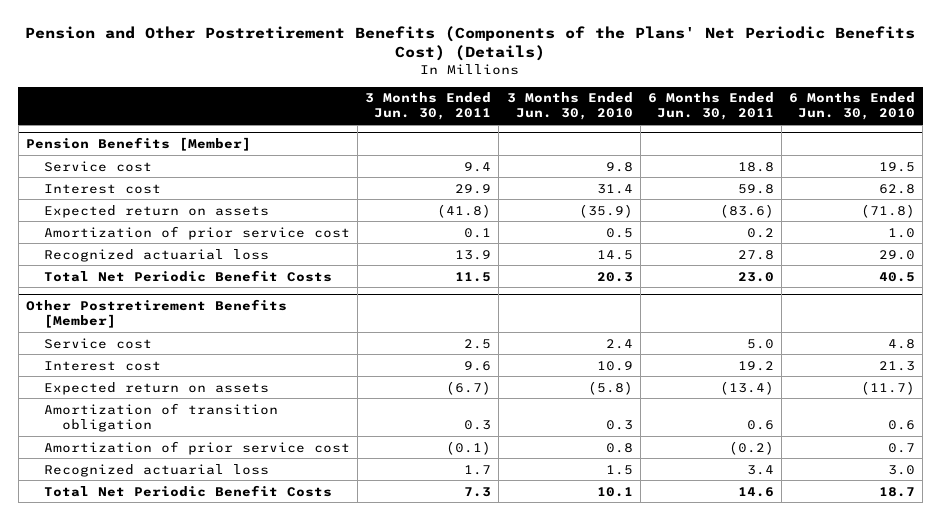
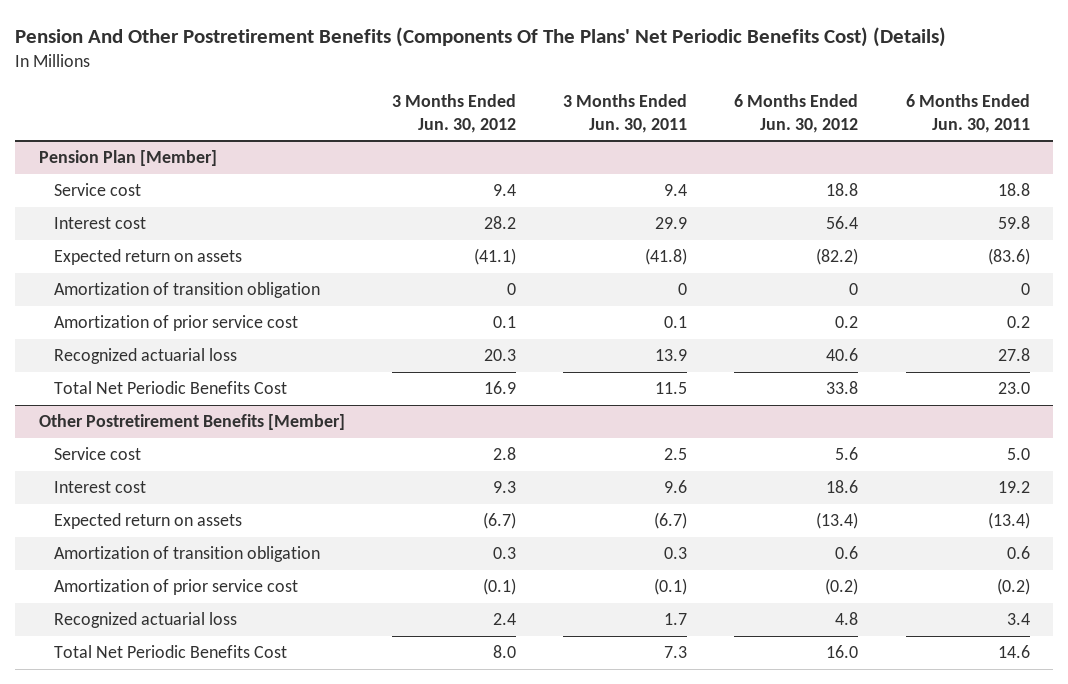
- Pension and Other Postretirement Benefits (Components of the Plans' Net Periodic Benefits Cost) (Details)
+ Pension And Other Postretirement Benefits (Components Of The Plans' Net Periodic Benefits Cost) (Details)
- | 3 Months Ended Jun. 30, 2011 | 3 Months Ended Jun. 30, 2010 | 6 Months Ended Jun. 30, 2011 | 6 Months Ended Jun. 30, 2010
+ | 3 Months Ended Jun. 30, 2012 | 3 Months Ended Jun. 30, 2011 | 6 Months Ended Jun. 30, 2012 | 6 Months Ended Jun. 30, 2011
- Pension Benefits [Member]
+ Pension Plan [Member]
+ Amortization of transition obligation | 0 | 0 | 0 | 0
- Total Net Periodic Benefit Costs | 11.5 | 20.3 | 23.0 | 40.5
+ Total Net Periodic Benefits Cost | 16.9 | 11.5 | 33.8 | 23.0
@ Other Postretirement Benefits [Member]
- Total Net Periodic Benefit Costs | 7.3 | 10.1 | 14.6 | 18.7
+ Total Net Periodic Benefits Cost | 8.0 | 7.3 | 16.0 | 14.6

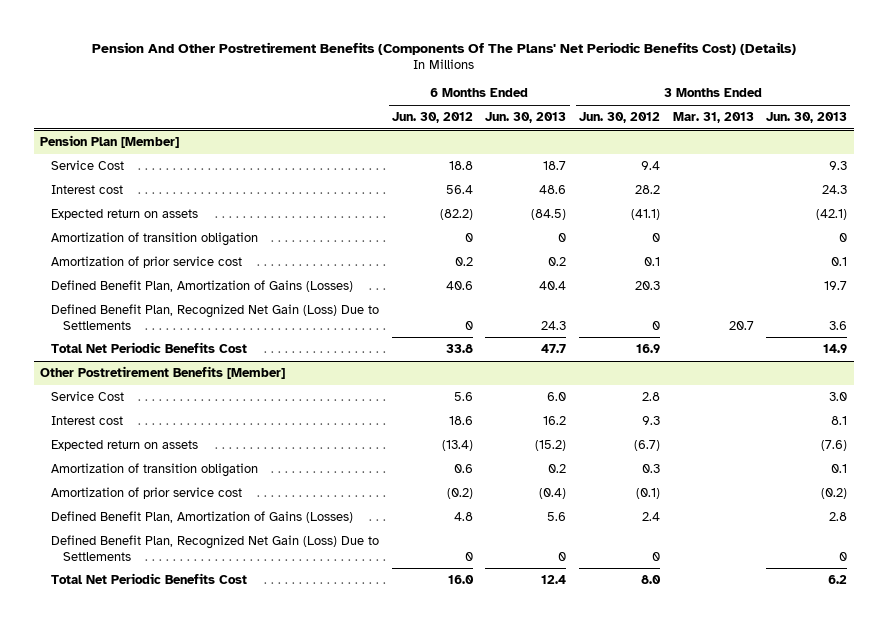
- | 3 Months Ended Jun. 30, 2012 | 3 Months Ended Jun. 30, 2011 | 6 Months Ended Jun. 30, 2012 | 6 Months Ended Jun. 30, 2011
+ | 6 Months Ended Jun. 30, 2012 | 6 Months Ended Jun. 30, 2013 | 3 Months Ended Jun. 30, 2012 | 3 Months Ended Mar. 31, 2013 | 3 Months Ended Jun. 30, 2013
@ Pension Plan [Member]
- Service cost | 9.4 | 9.4 | 18.8 | 18.8
+ Service Cost | 18.8 | 18.7 | 9.4 | | 9.3
- Recognized actuarial loss | 20.3 | 13.9 | 40.6 | 27.8
+ Defined Benefit Plan, Amortization of Gains (Losses) | 40.6 | 40.4 | 20.3 | | 19.7
+ Defined Benefit Plan, Recognized Net Gain (Loss) Due to Settlements | 0 | 24.3 | 0 | 20.7 | 3.6
@ Other Postretirement Benefits [Member]
- Service cost | 2.8 | 2.5 | 5.6 | 5.0
+ Service Cost | 5.6 | 6.0 | 2.8 | | 3.0
- Recognized actuarial loss | 2.4 | 1.7 | 4.8 | 3.4
+ Defined Benefit Plan, Amortization of Gains (Losses) | 4.8 | 5.6 | 2.4 | | 2.8
+ Defined Benefit Plan, Recognized Net Gain (Loss) Due to Settlements | 0 | 0 | 0 | | 0

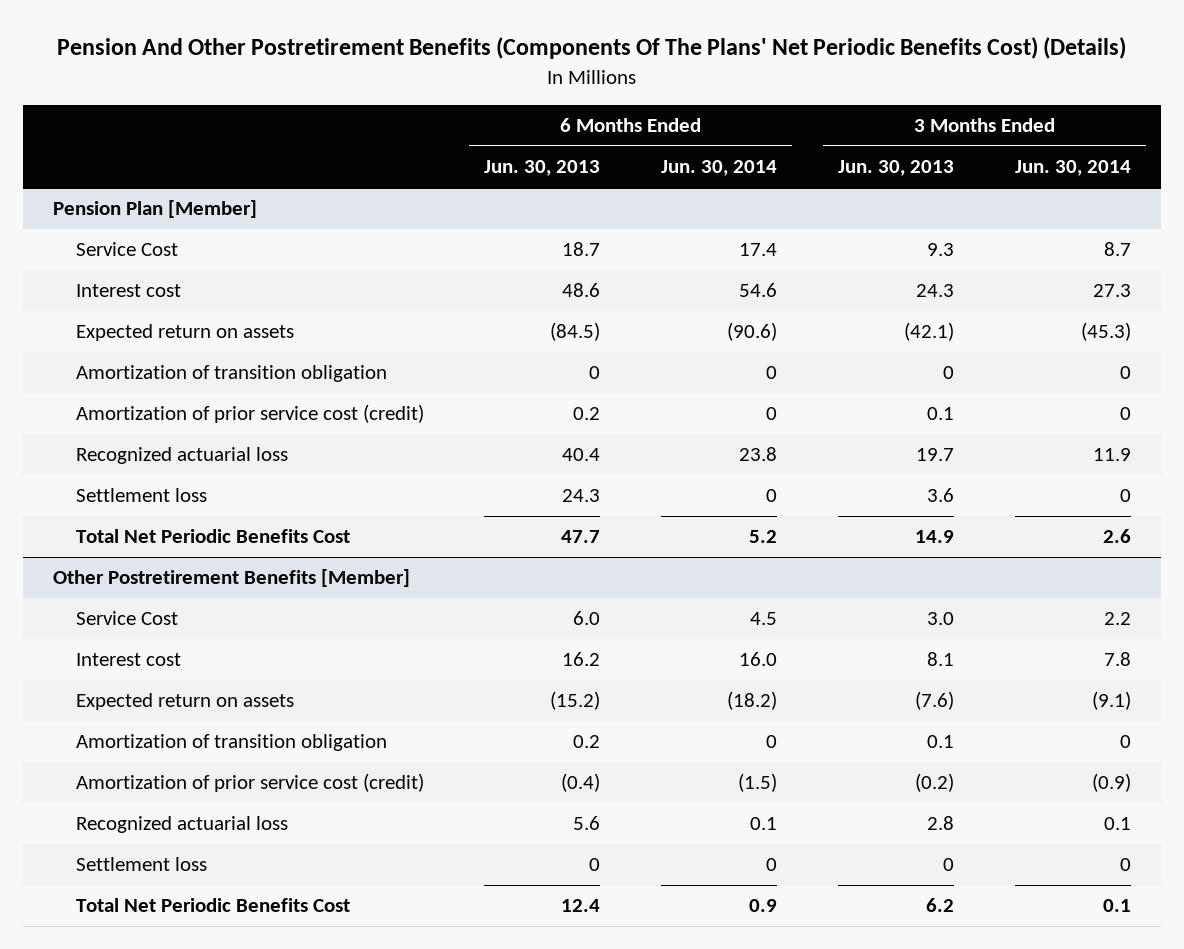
- | 6 Months Ended Jun. 30, 2012 | 6 Months Ended Jun. 30, 2013 | 3 Months Ended Jun. 30, 2012 | 3 Months Ended Mar. 31, 2013 | 3 Months Ended Jun. 30, 2013
+ | 6 Months Ended Jun. 30, 2013 | 6 Months Ended Jun. 30, 2014 | 3 Months Ended Jun. 30, 2013 | 3 Months Ended Jun. 30, 2014
@ Pension Plan [Member]
- Amortization of prior service cost | 0.2 | 0.2 | 0.1 | | 0.1
- Defined Benefit Plan, Amortization of Gains (Losses) | 40.6 | 40.4 | 20.3 | | 19.7
- Defined Benefit Plan, Recognized Net Gain (Loss) Due to Settlements | 0 | 24.3 | 0 | 20.7 | 3.6
+ Amortization of prior service cost (credit) | 0.2 | 0 | 0.1 | 0
+ Recognized actuarial loss | 40.4 | 23.8 | 19.7 | 11.9
+ Settlement loss | 24.3 | 0 | 3.6 | 0
@ Other Postretirement Benefits [Member]
- Amortization of prior service cost | (0.2) | (0.4) | (0.1) | | (0.2)
- Defined Benefit Plan, Amortization of Gains (Losses) | 4.8 | 5.6 | 2.4 | | 2.8
- Defined Benefit Plan, Recognized Net Gain (Loss) Due to Settlements | 0 | 0 | 0 | | 0
+ Amortization of prior service cost (credit) | (0.4) | (1.5) | (0.2) | (0.9)
+ Recognized actuarial loss | 5.6 | 0.1 | 2.8 | 0.1
+ Settlement loss | 0 | 0 | 0 | 0

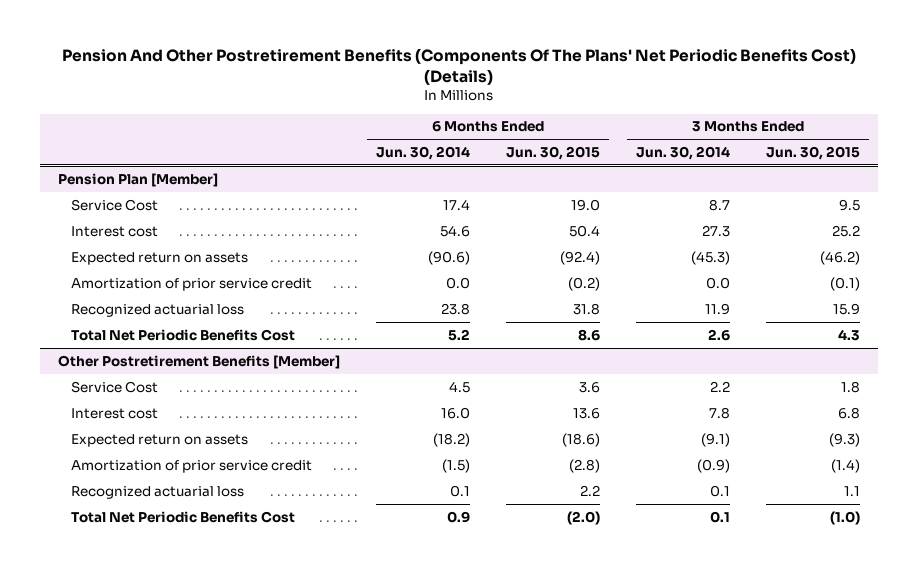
- | 6 Months Ended Jun. 30, 2013 | 6 Months Ended Jun. 30, 2014 | 3 Months Ended Jun. 30, 2013 | 3 Months Ended Jun. 30, 2014
+ | 6 Months Ended Jun. 30, 2014 | 6 Months Ended Jun. 30, 2015 | 3 Months Ended Jun. 30, 2014 | 3 Months Ended Jun. 30, 2015
@ Pension Plan [Member]
- Amortization of transition obligation | 0 | 0 | 0 | 0
- Amortization of prior service cost (credit) | 0.2 | 0 | 0.1 | 0
+ Amortization of prior service credit | 0.0 | (0.2) | 0.0 | (0.1)
- Settlement loss | 24.3 | 0 | 3.6 | 0
@ Other Postretirement Benefits [Member]
- Amortization of transition obligation | 0.2 | 0 | 0.1 | 0
- Amortization of prior service cost (credit) | (0.4) | (1.5) | (0.2) | (0.9)
+ Amortization of prior service credit | (1.5) | (2.8) | (0.9) | (1.4)
- Settlement loss | 0 | 0 | 0 | 0

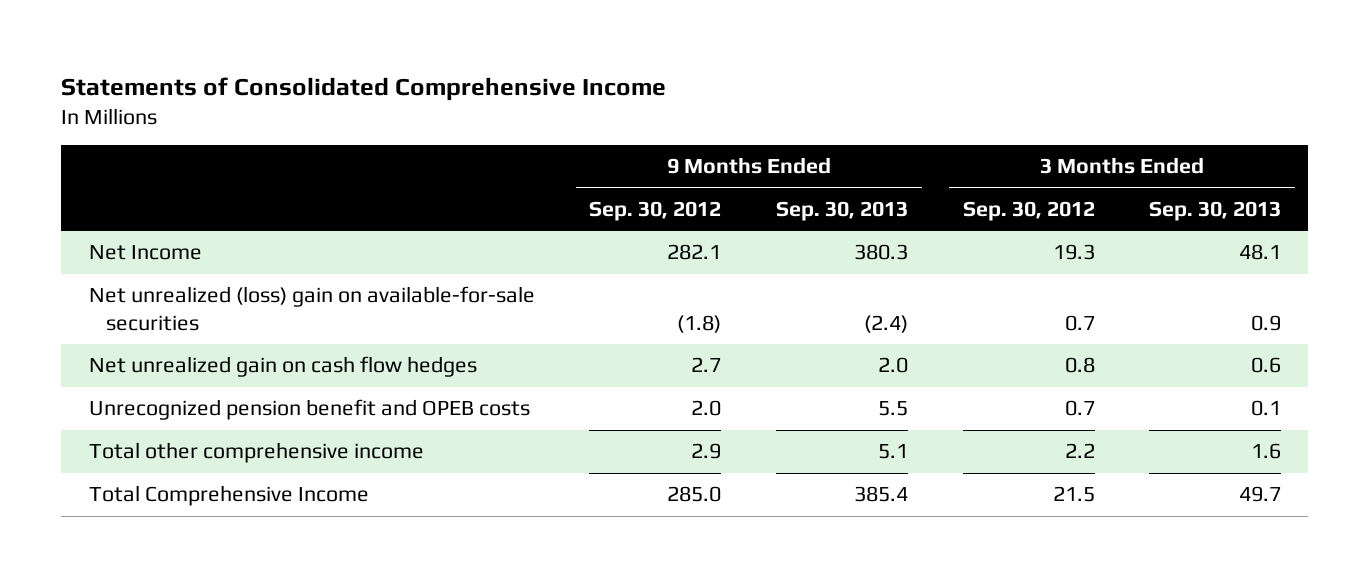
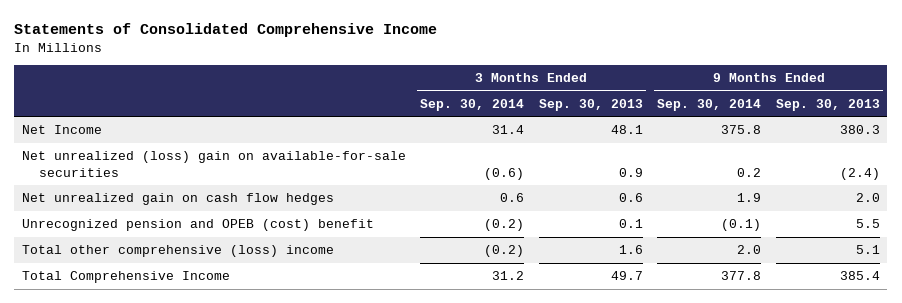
- | 9 Months Ended Sep. 30, 2012 | 9 Months Ended Sep. 30, 2013 | 3 Months Ended Sep. 30, 2012 | 3 Months Ended Sep. 30, 2013
+ | 3 Months Ended Sep. 30, 2014 | 3 Months Ended Sep. 30, 2013 | 9 Months Ended Sep. 30, 2014 | 9 Months Ended Sep. 30, 2013
- Unrecognized pension benefit and OPEB costs | 2.0 | 5.5 | 0.7 | 0.1
- Total other comprehensive income | 2.9 | 5.1 | 2.2 | 1.6
+ Unrecognized pension and OPEB (cost) benefit | (0.2) | 0.1 | (0.1) | 5.5
+ Total other comprehensive (loss) income | (0.2) | 1.6 | 2.0 | 5.1

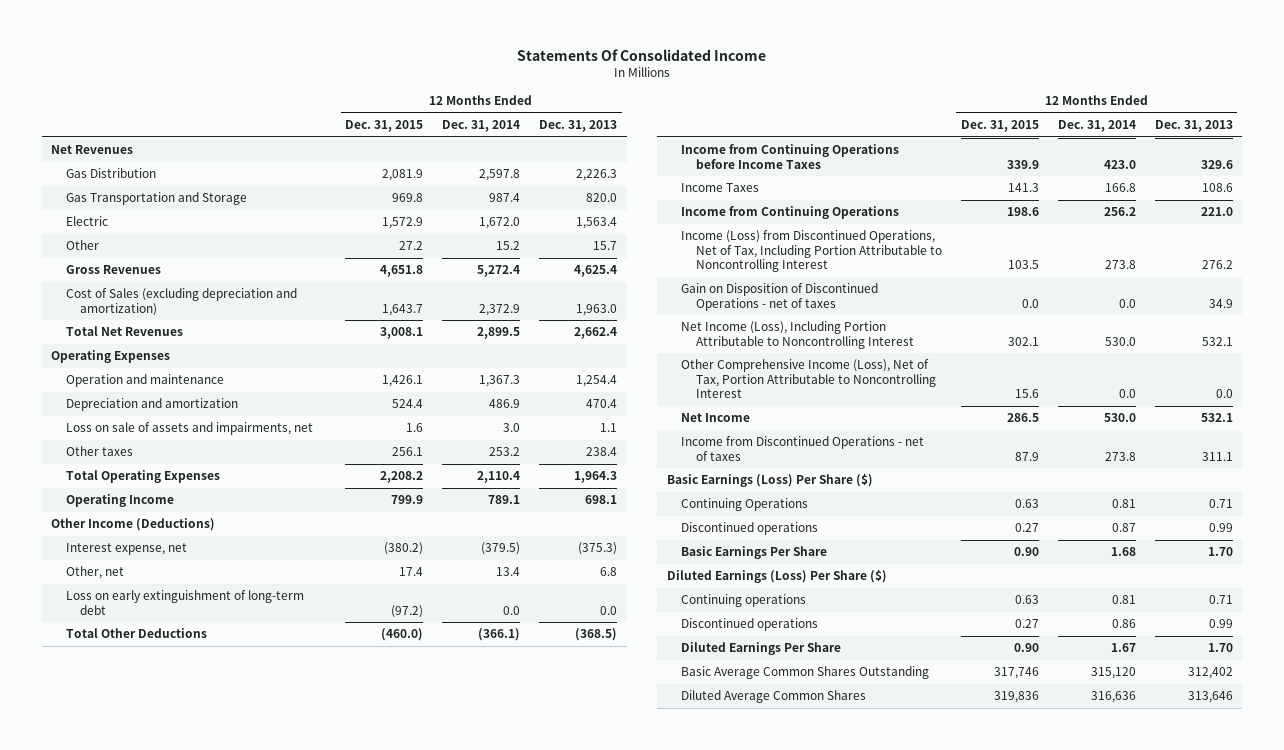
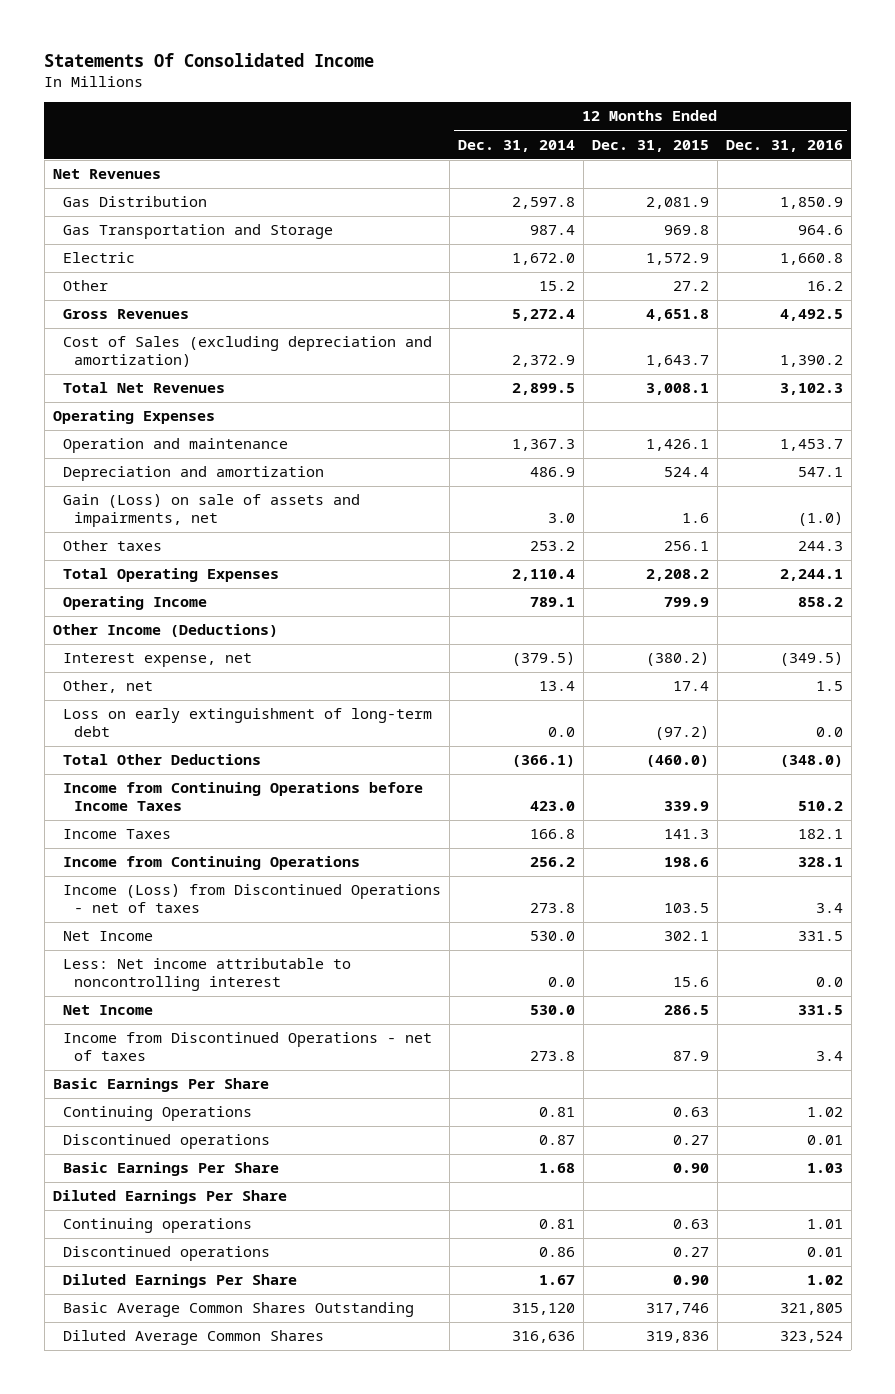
- | 12 Months Ended Dec. 31, 2015 | 12 Months Ended Dec. 31, 2014 | 12 Months Ended Dec. 31, 2013
+ | 12 Months Ended Dec. 31, 2014 | 12 Months Ended Dec. 31, 2015 | 12 Months Ended Dec. 31, 2016
- Loss on sale of assets and impairments, net | 1.6 | 3.0 | 1.1
+ Gain (Loss) on sale of assets and impairments, net | 3.0 | 1.6 | (1.0)
- Income (Loss) from Discontinued Operations, Net of Tax, Including Portion Attributable to Noncontrolling Interest | 103.5 | 273.8 | 276.2
- Gain on Disposition of Discontinued Operations - net of taxes | 0.0 | 0.0 | 34.9
- Net Income (Loss), Including Portion Attributable to Noncontrolling Interest | 302.1 | 530.0 | 532.1
- Other Comprehensive Income (Loss), Net of Tax, Portion Attributable to Noncontrolling Interest | 15.6 | 0.0 | 0.0
+ Income (Loss) from Discontinued Operations - net of taxes | 273.8 | 103.5 | 3.4
+ Net Income | 530.0 | 302.1 | 331.5
+ Less: Net income attributable to noncontrolling interest | 0.0 | 15.6 | 0.0
- Basic Earnings (Loss) Per Share ($)
+ Basic Earnings Per Share
- Diluted Earnings (Loss) Per Share ($)
+ Diluted Earnings Per Share

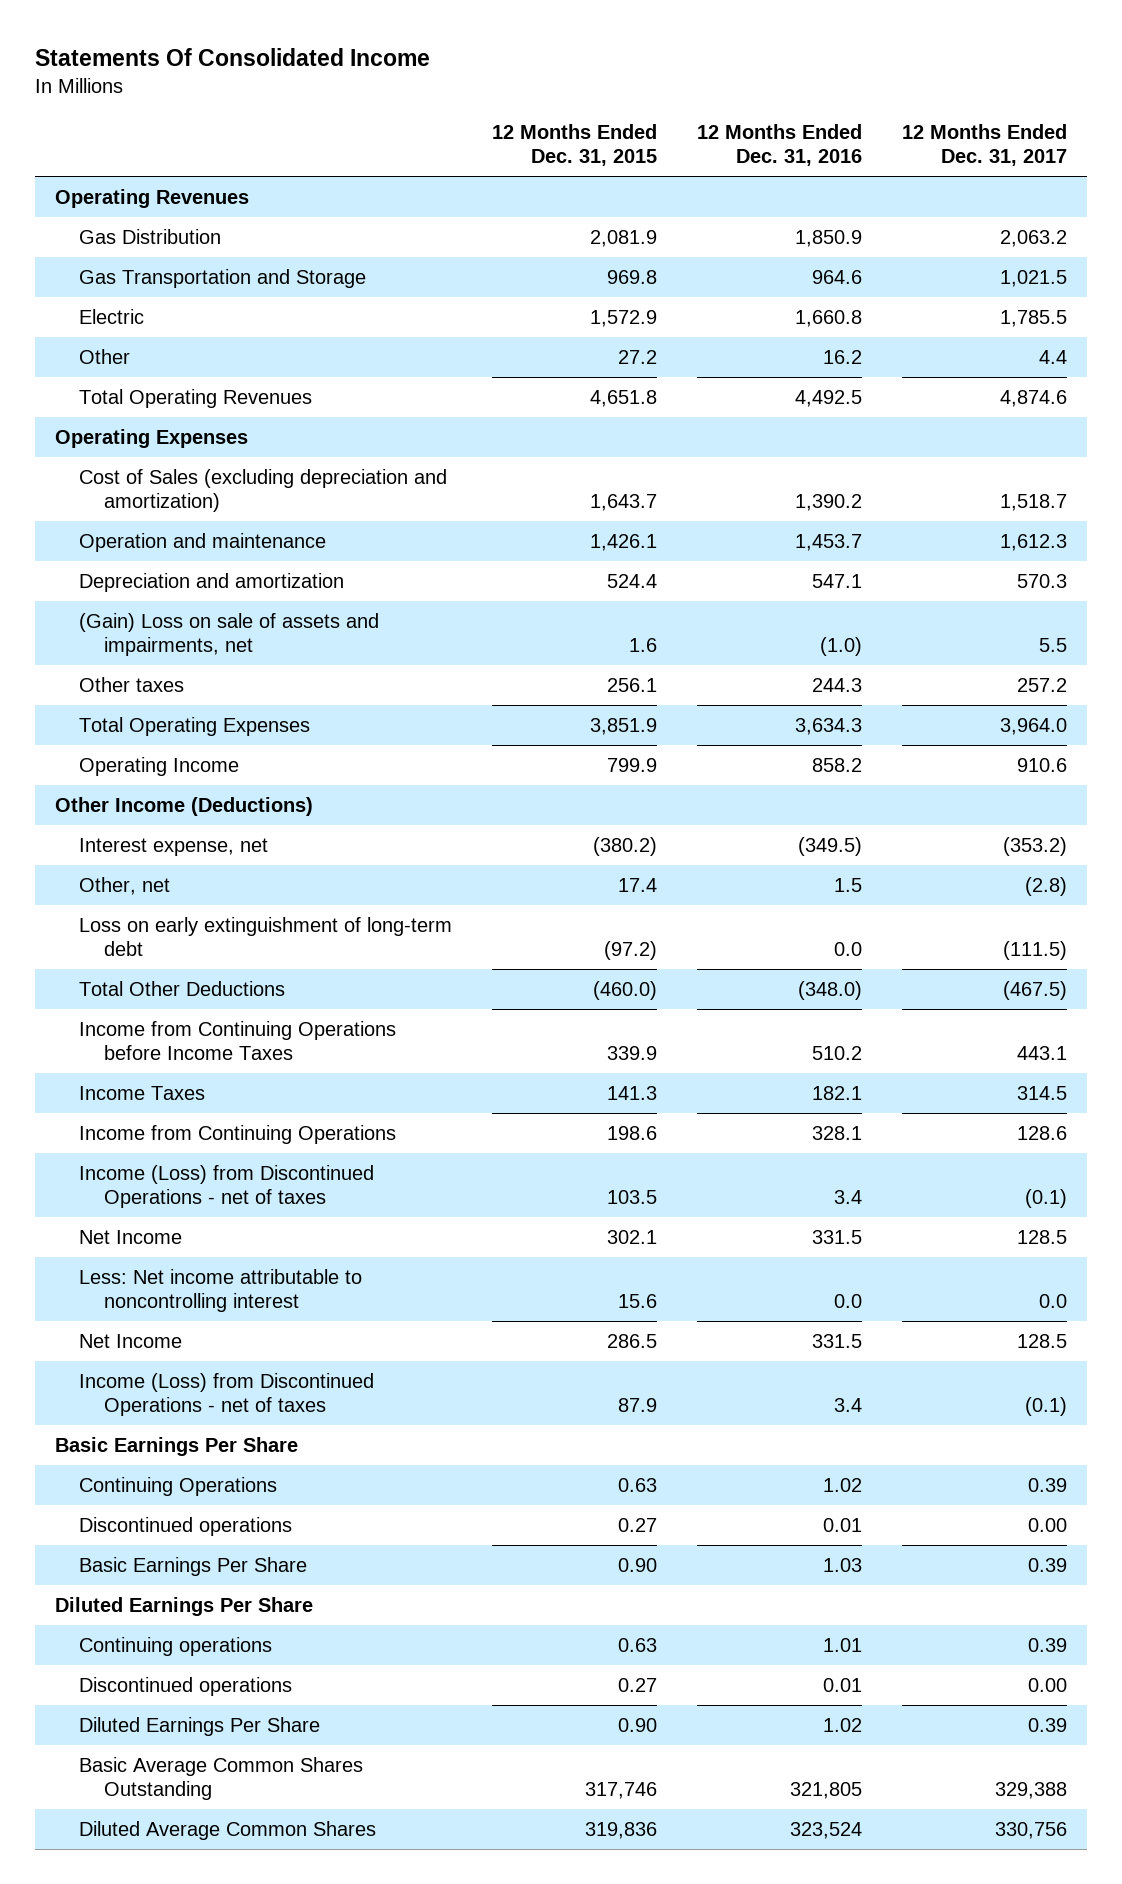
- | 12 Months Ended Dec. 31, 2014 | 12 Months Ended Dec. 31, 2015 | 12 Months Ended Dec. 31, 2016
+ | 12 Months Ended Dec. 31, 2015 | 12 Months Ended Dec. 31, 2016 | 12 Months Ended Dec. 31, 2017
- Net Revenues
+ Operating Revenues
- Gross Revenues | 5,272.4 | 4,651.8 | 4,492.5
- Total Net Revenues | 2,899.5 | 3,008.1 | 3,102.3
+ Total Operating Revenues | 4,651.8 | 4,492.5 | 4,874.6
moved down: Cost of Sales (excluding depreciation and amortization) | 1,643.7 | 1,390.2 | 1,518.7
- Gain (Loss) on sale of assets and impairments, net | 3.0 | 1.6 | (1.0)
+ (Gain) Loss on sale of assets and impairments, net | 1.6 | (1.0) | 5.5
- Total Operating Expenses | 2,110.4 | 2,208.2 | 2,244.1
+ Total Operating Expenses | 3,851.9 | 3,634.3 | 3,964.0
- Income from Discontinued Operations - net of taxes | 273.8 | 87.9 | 3.4
+ Income (Loss) from Discontinued Operations - net of taxes | 87.9 | 3.4 | (0.1)

